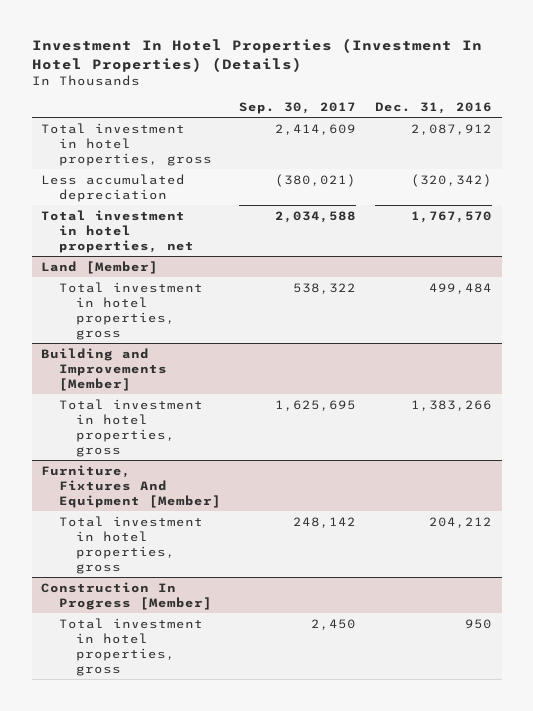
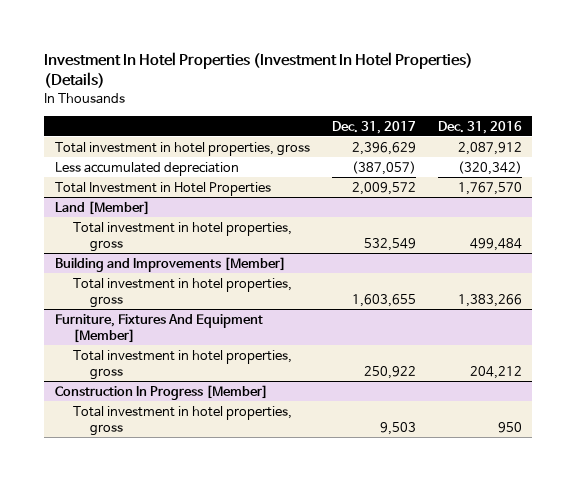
- | Sep. 30, 2017 | Dec. 31, 2016
+ | Dec. 31, 2017 | Dec. 31, 2016
- Total investment in hotel properties, net | 2,034,588 | 1,767,570
+ Total Investment in Hotel Properties | 2,009,572 | 1,767,570

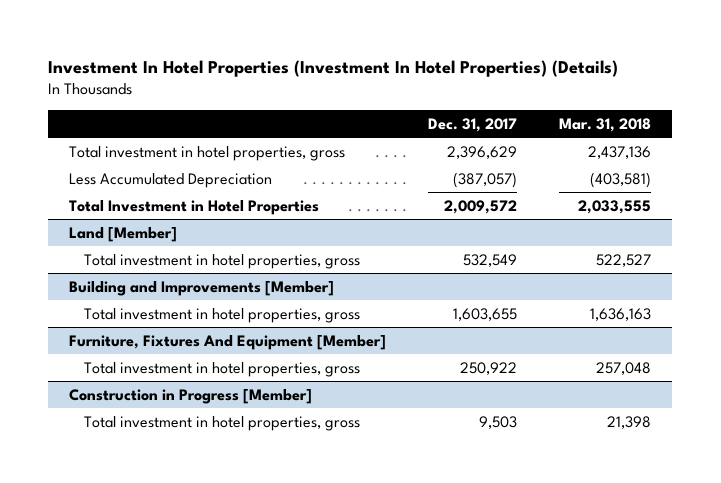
- | Dec. 31, 2017 | Dec. 31, 2016
+ | Dec. 31, 2017 | Mar. 31, 2018
- Less accumulated depreciation | (387,057) | (320,342)
+ Less Accumulated Depreciation | (387,057) | (403,581)
- Construction In Progress [Member]
+ Construction in Progress [Member]

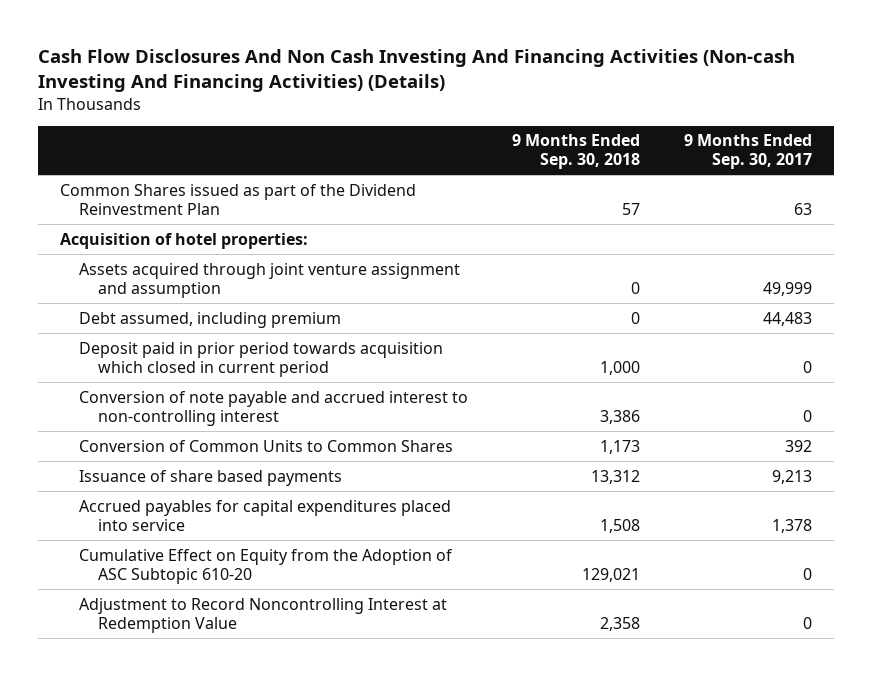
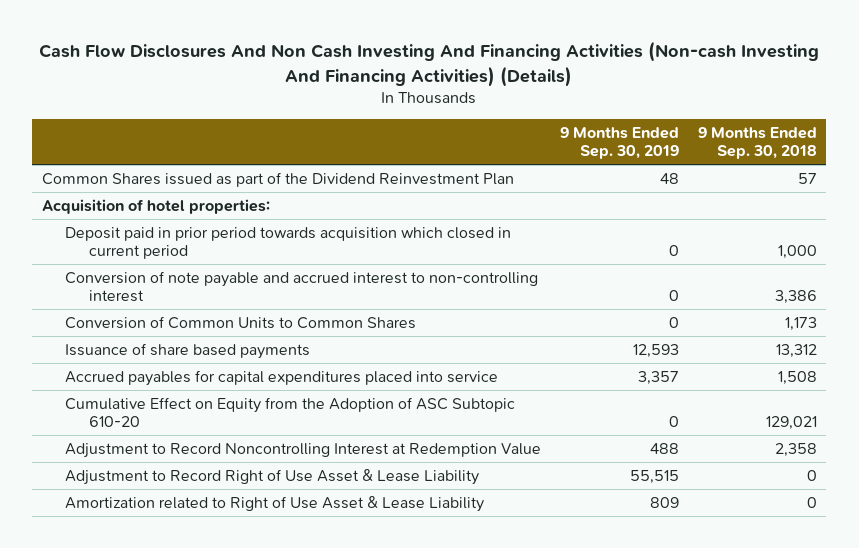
- | 9 Months Ended Sep. 30, 2018 | 9 Months Ended Sep. 30, 2017
+ | 9 Months Ended Sep. 30, 2019 | 9 Months Ended Sep. 30, 2018
- Assets acquired through joint venture assignment and assumption | 0 | 49,999
- Debt assumed, including premium | 0 | 44,483
+ Adjustment to Record Right of Use Asset & Lease Liability | 55,515 | 0
+ Amortization related to Right of Use Asset & Lease Liability | 809 | 0

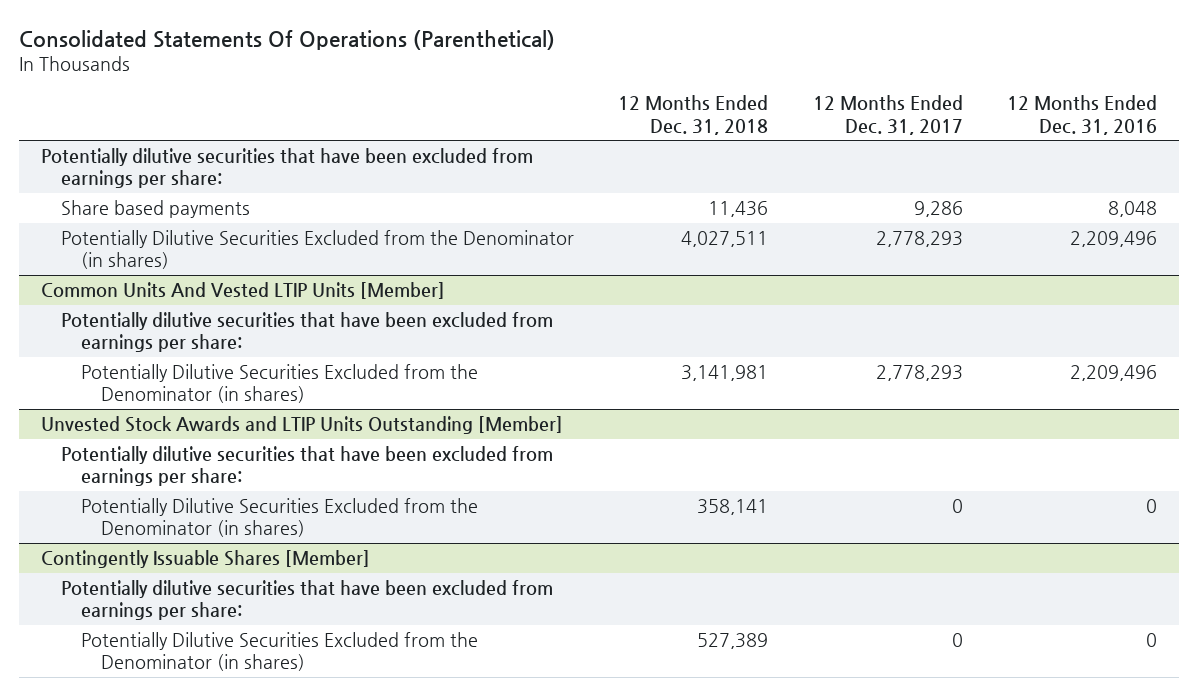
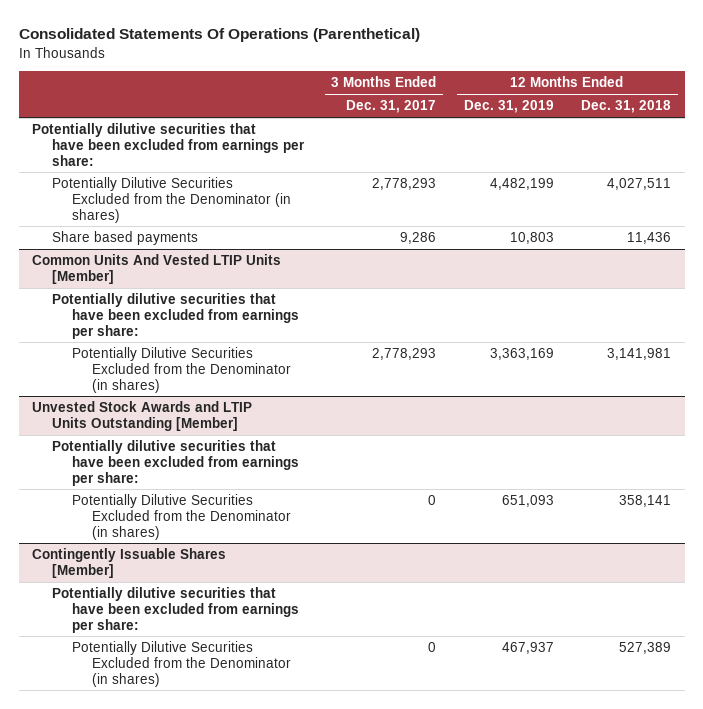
- | 12 Months Ended Dec. 31, 2018 | 12 Months Ended Dec. 31, 2017 | 12 Months Ended Dec. 31, 2016
+ | 3 Months Ended Dec. 31, 2017 | 12 Months Ended Dec. 31, 2019 | 12 Months Ended Dec. 31, 2018
moved down: Share based payments | 9,286 | 10,803 | 11,436

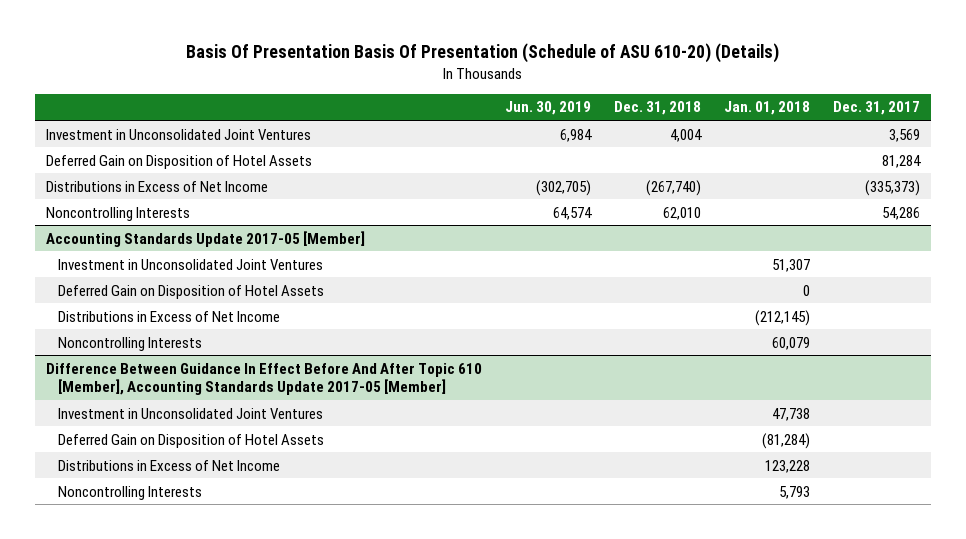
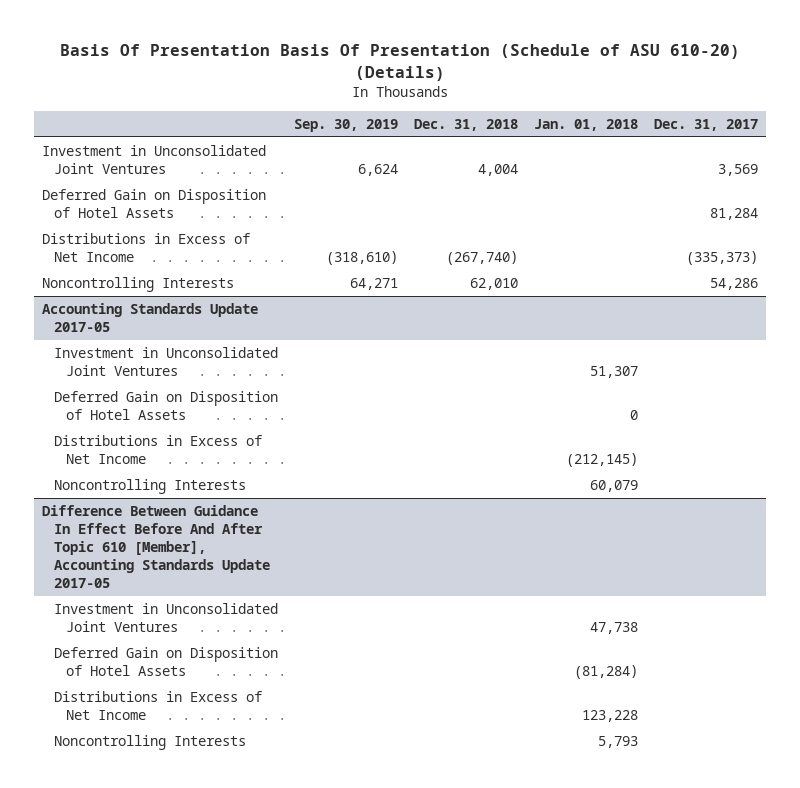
- | Jun. 30, 2019 | Dec. 31, 2018 | Jan. 01, 2018 | Dec. 31, 2017
+ | Sep. 30, 2019 | Dec. 31, 2018 | Jan. 01, 2018 | Dec. 31, 2017
- Accounting Standards Update 2017-05 [Member]
+ Accounting Standards Update 2017-05
- Difference Between Guidance In Effect Before And After Topic 610 [Member], Accounting Standards Update 2017-05 [Member]
+ Difference Between Guidance In Effect Before And After Topic 610 [Member], Accounting Standards Update 2017-05

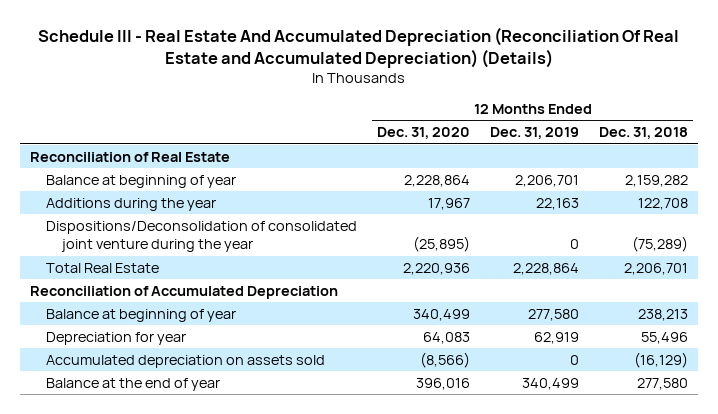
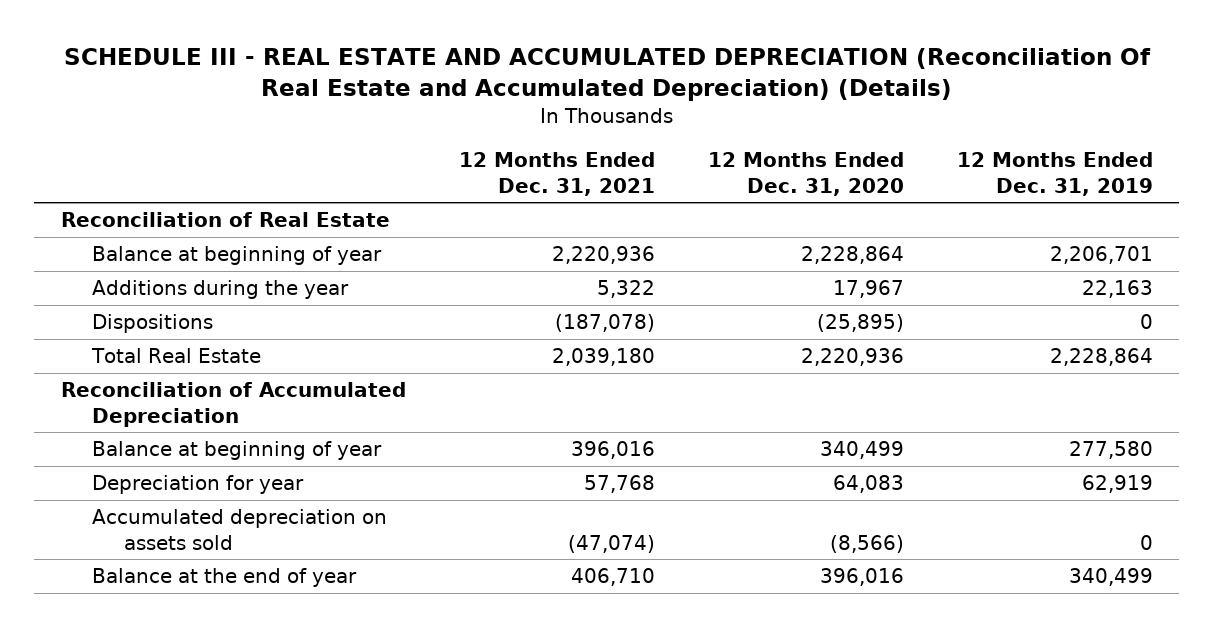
- Schedule III - Real Estate And Accumulated Depreciation (Reconciliation Of Real Estate and Accumulated Depreciation) (Details)
+ SCHEDULE III - REAL ESTATE AND ACCUMULATED DEPRECIATION (Reconciliation Of Real Estate and Accumulated Depreciation) (Details)
- | 12 Months Ended Dec. 31, 2020 | 12 Months Ended Dec. 31, 2019 | 12 Months Ended Dec. 31, 2018
+ | 12 Months Ended Dec. 31, 2021 | 12 Months Ended Dec. 31, 2020 | 12 Months Ended Dec. 31, 2019
- Dispositions/Deconsolidation of consolidated joint venture during the year | (25,895) | 0 | (75,289)
+ Dispositions | (187,078) | (25,895) | 0

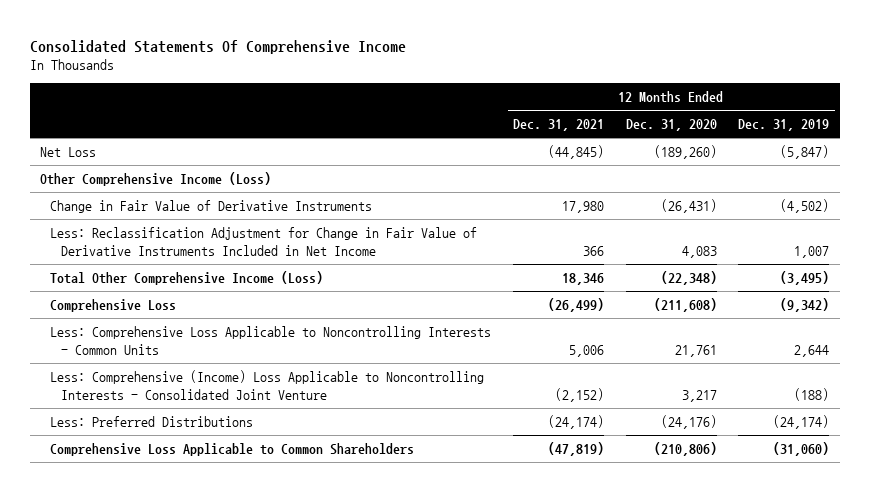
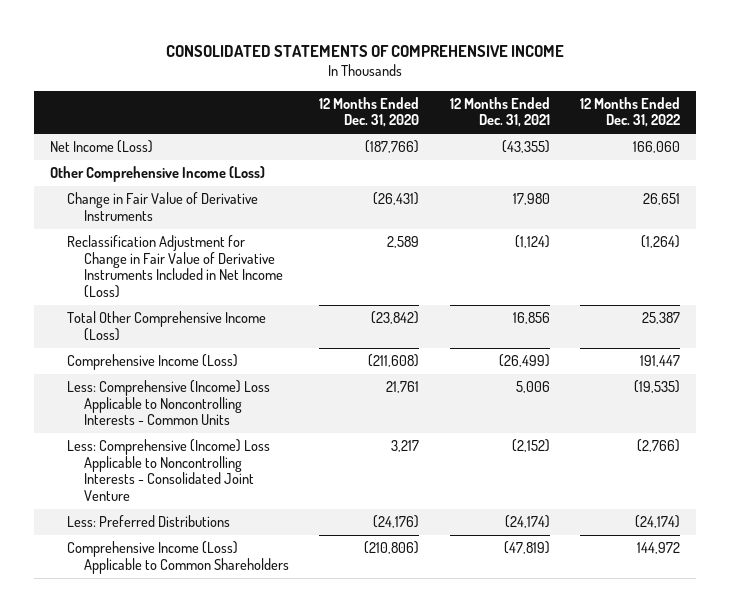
- Consolidated Statements Of Comprehensive Income
+ CONSOLIDATED STATEMENTS OF COMPREHENSIVE INCOME
- | 12 Months Ended Dec. 31, 2021 | 12 Months Ended Dec. 31, 2020 | 12 Months Ended Dec. 31, 2019
+ | 12 Months Ended Dec. 31, 2020 | 12 Months Ended Dec. 31, 2021 | 12 Months Ended Dec. 31, 2022
- Net Loss | (44,845) | (189,260) | (5,847)
+ Net Income (Loss) | (187,766) | (43,355) | 166,060
- Less: Reclassification Adjustment for Change in Fair Value of Derivative Instruments Included in Net Income | 366 | 4,083 | 1,007
- Total Other Comprehensive Income (Loss) | 18,346 | (22,348) | (3,495)
- Comprehensive Loss | (26,499) | (211,608) | (9,342)
- Less: Comprehensive Loss Applicable to Noncontrolling Interests - Common Units | 5,006 | 21,761 | 2,644
+ Reclassification Adjustment for Change in Fair Value of Derivative Instruments Included in Net Income (Loss) | 2,589 | (1,124) | (1,264)
+ Total Other Comprehensive Income (Loss) | (23,842) | 16,856 | 25,387
+ Comprehensive Income (Loss) | (211,608) | (26,499) | 191,447
+ Less: Comprehensive (Income) Loss Applicable to Noncontrolling Interests - Common Units | 21,761 | 5,006 | (19,535)
- Comprehensive Loss Applicable to Common Shareholders | (47,819) | (210,806) | (31,060)
+ Comprehensive Income (Loss) Applicable to Common Shareholders | (210,806) | (47,819) | 144,972

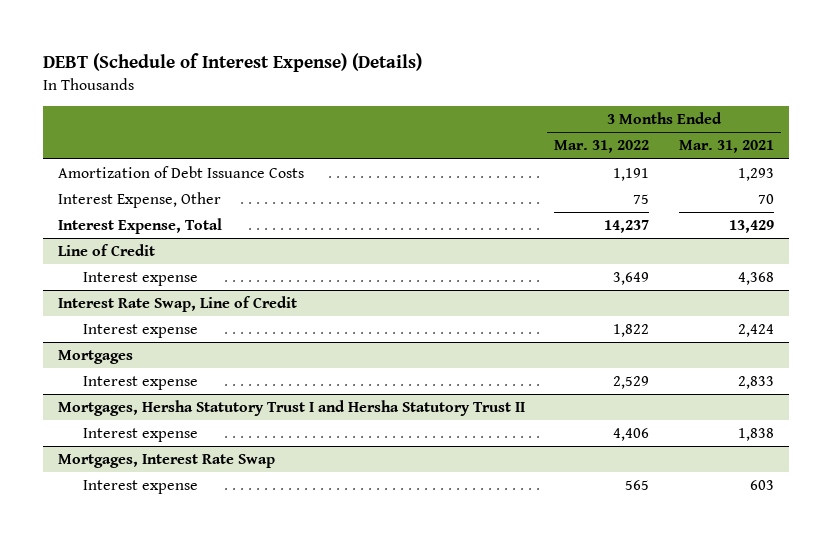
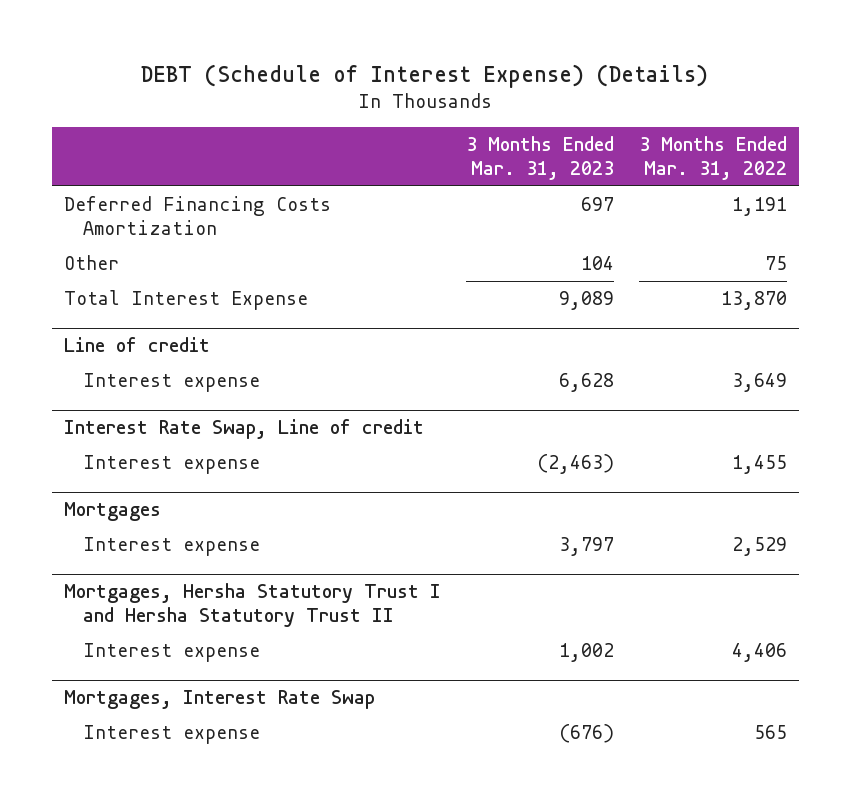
- | 3 Months Ended Mar. 31, 2022 | 3 Months Ended Mar. 31, 2021
+ | 3 Months Ended Mar. 31, 2023 | 3 Months Ended Mar. 31, 2022
- Amortization of Debt Issuance Costs | 1,191 | 1,293
- Interest Expense, Other | 75 | 70
- Interest Expense, Total | 14,237 | 13,429
- Line of Credit
+ Deferred Financing Costs Amortization | 697 | 1,191
+ Other | 104 | 75
+ Total Interest Expense | 9,089 | 13,870
+ Line of credit
- Interest Rate Swap, Line of Credit
- Interest expense | 1,822 | 2,424
+ Interest Rate Swap, Line of credit
+ Interest expense | (2,463) | 1,455

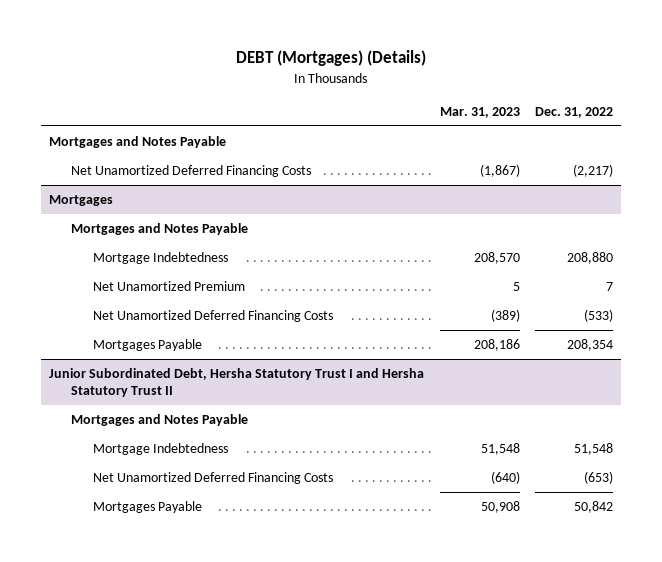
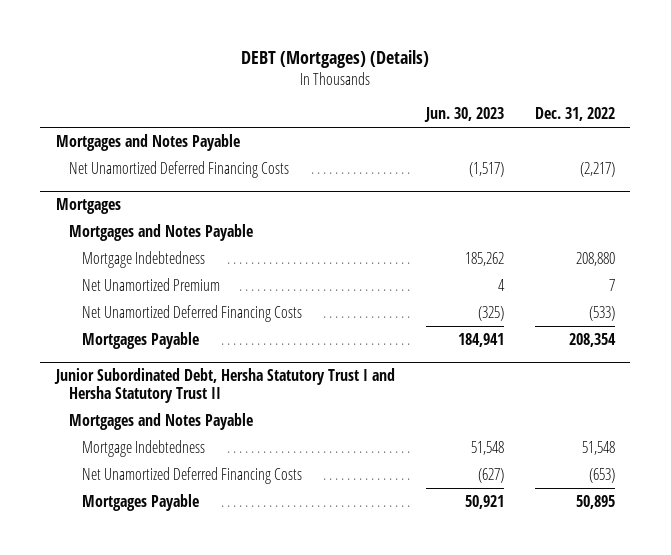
- | Mar. 31, 2023 | Dec. 31, 2022
+ | Jun. 30, 2023 | Dec. 31, 2022
@ Junior Subordinated Debt, Hersha Statutory Trust I and Hersha Statutory Trust II
- Mortgages Payable | 50,908 | 50,842
+ Mortgages Payable | 50,921 | 50,895

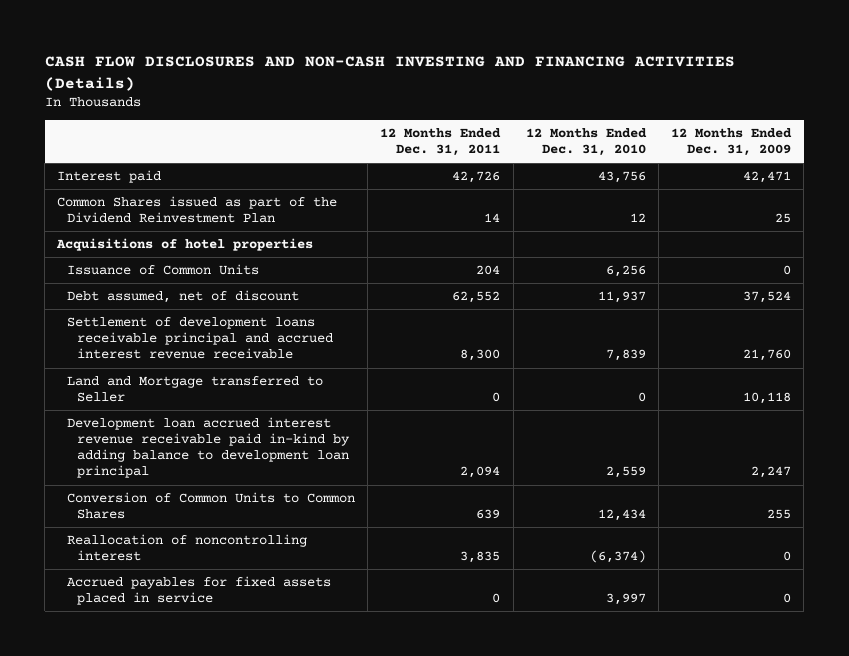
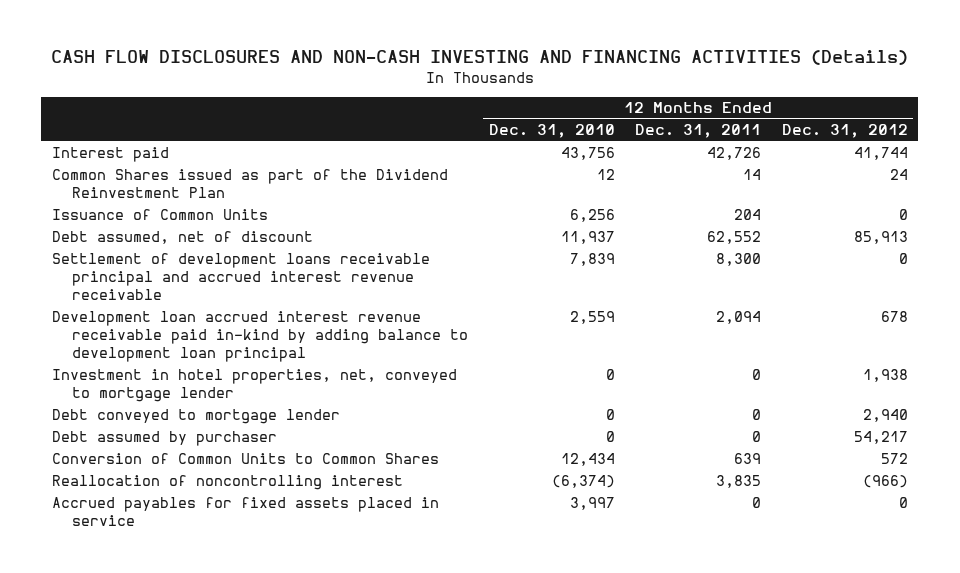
- | 12 Months Ended Dec. 31, 2011 | 12 Months Ended Dec. 31, 2010 | 12 Months Ended Dec. 31, 2009
+ | 12 Months Ended Dec. 31, 2010 | 12 Months Ended Dec. 31, 2011 | 12 Months Ended Dec. 31, 2012
- Acquisitions of hotel properties
- Land and Mortgage transferred to Seller | 0 | 0 | 10,118
+ Investment in hotel properties, net, conveyed to mortgage lender | 0 | 0 | 1,938
+ Debt conveyed to mortgage lender | 0 | 0 | 2,940
+ Debt assumed by purchaser | 0 | 0 | 54,217

